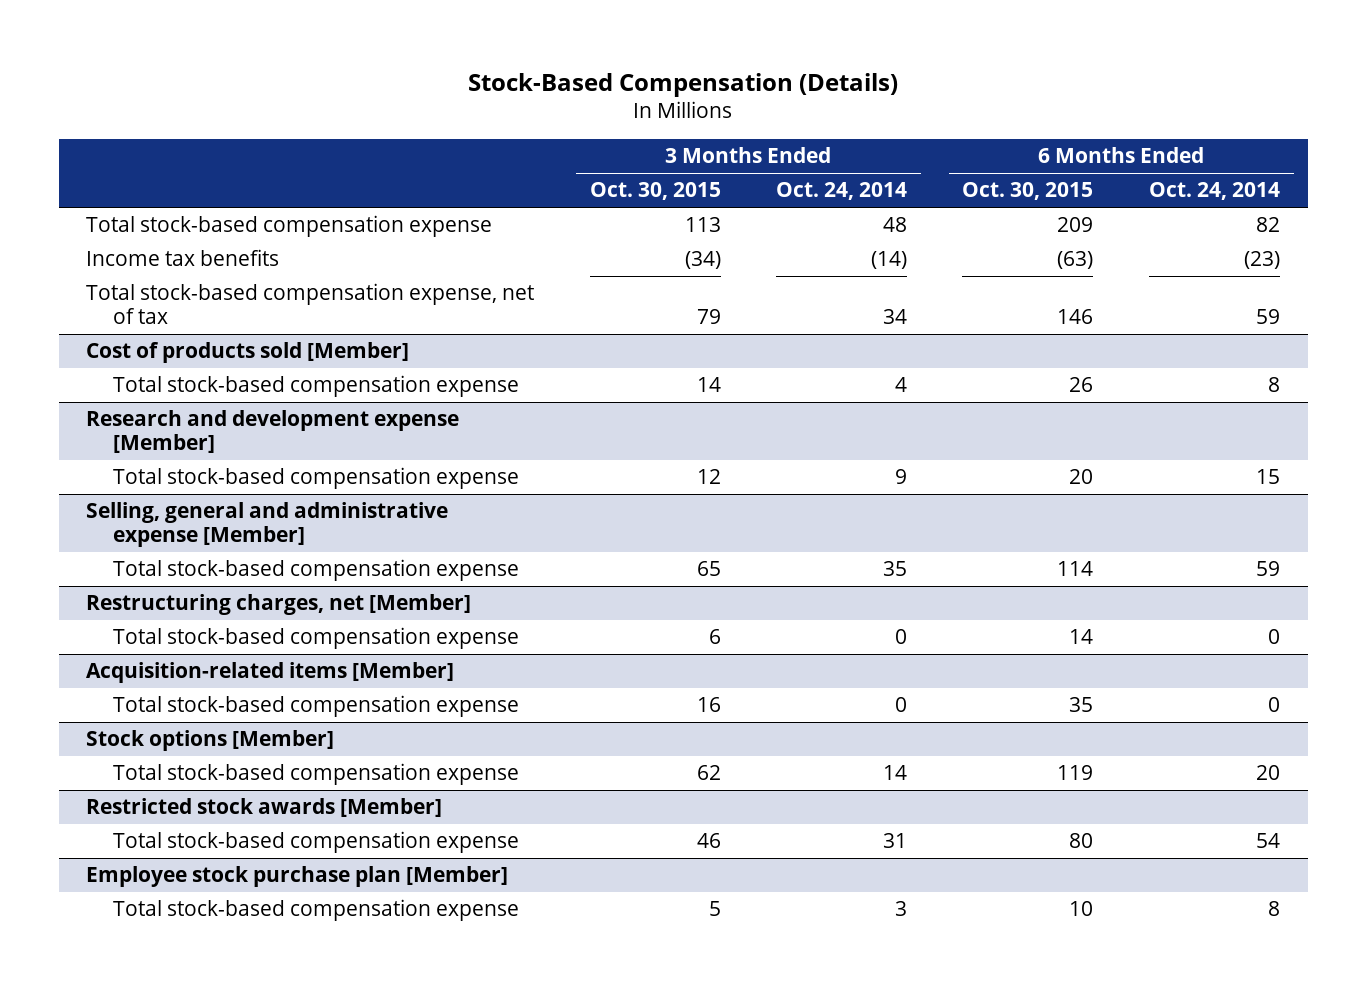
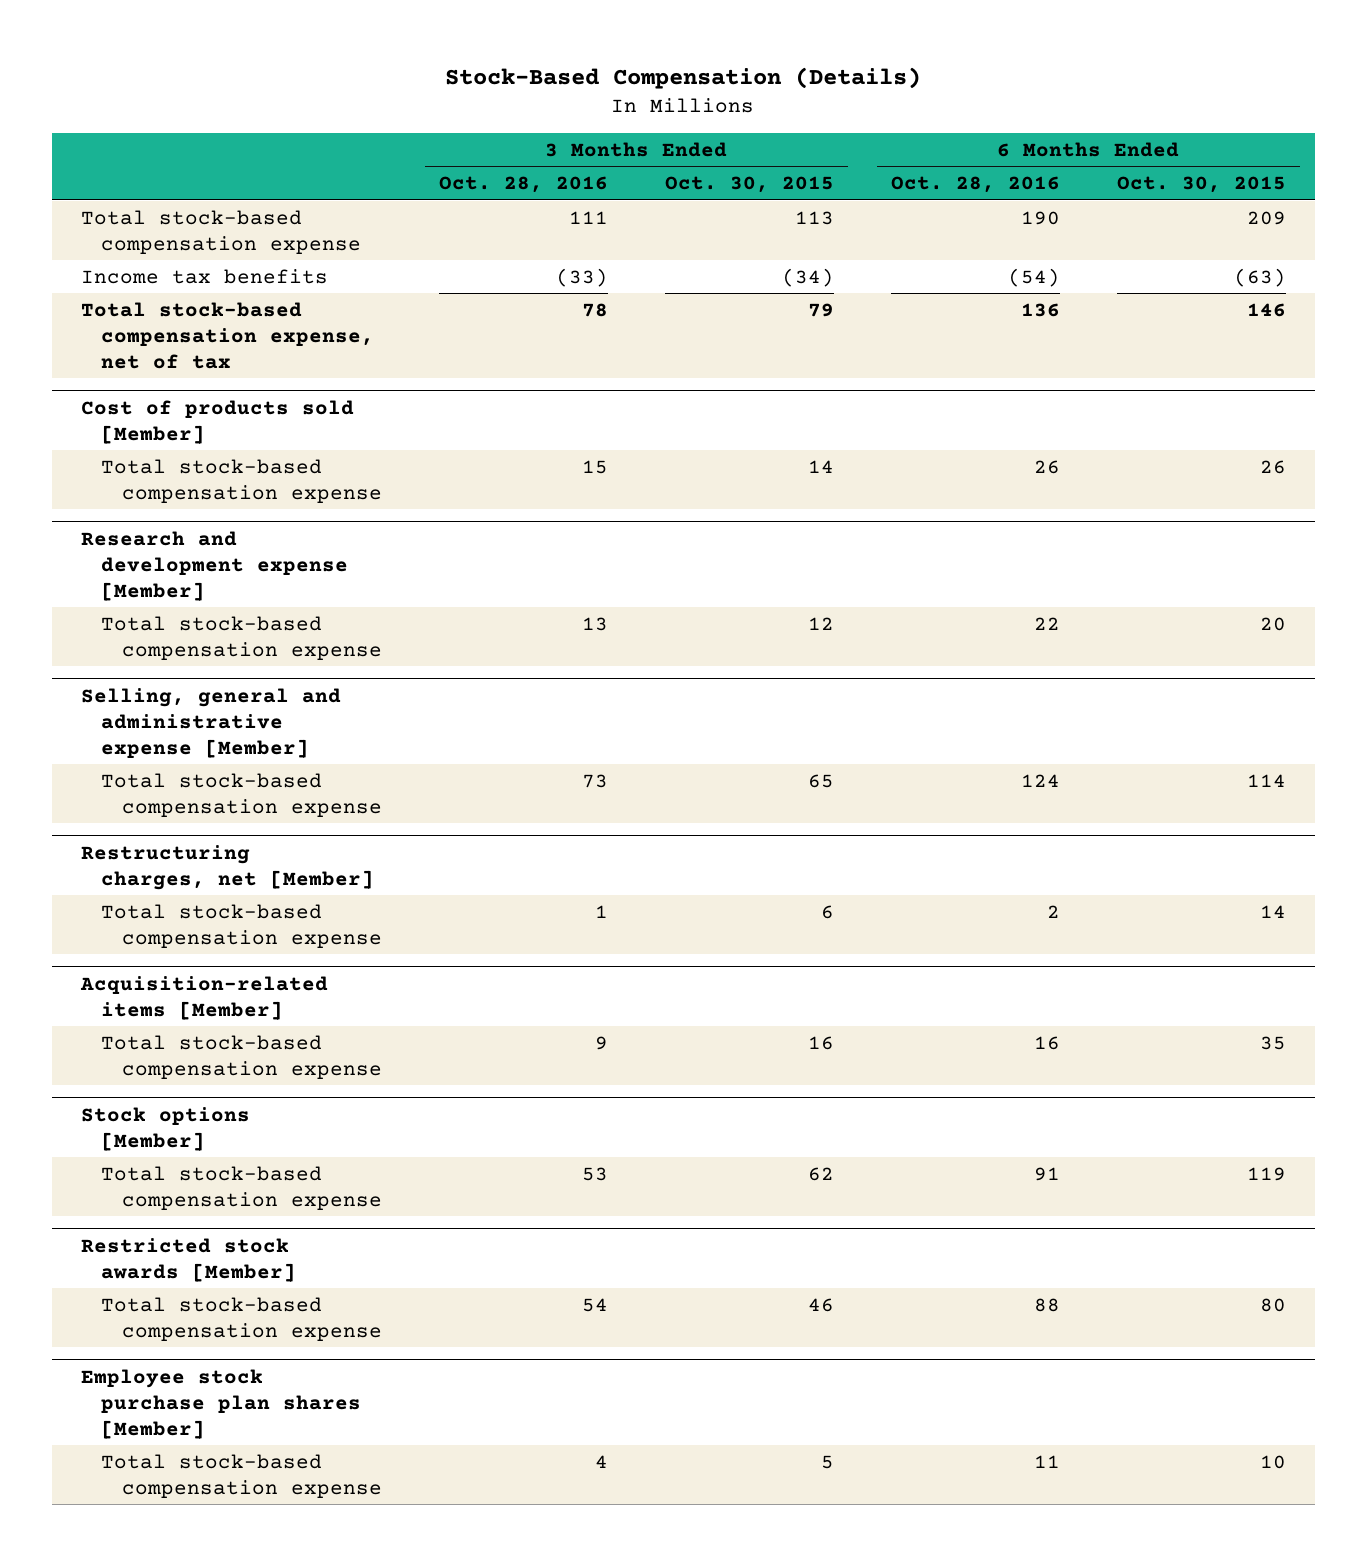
- | 3 Months Ended Oct. 30, 2015 | 3 Months Ended Oct. 24, 2014 | 6 Months Ended Oct. 30, 2015 | 6 Months Ended Oct. 24, 2014
+ | 3 Months Ended Oct. 28, 2016 | 3 Months Ended Oct. 30, 2015 | 6 Months Ended Oct. 28, 2016 | 6 Months Ended Oct. 30, 2015
- Employee stock purchase plan [Member]
+ Employee stock purchase plan shares [Member]

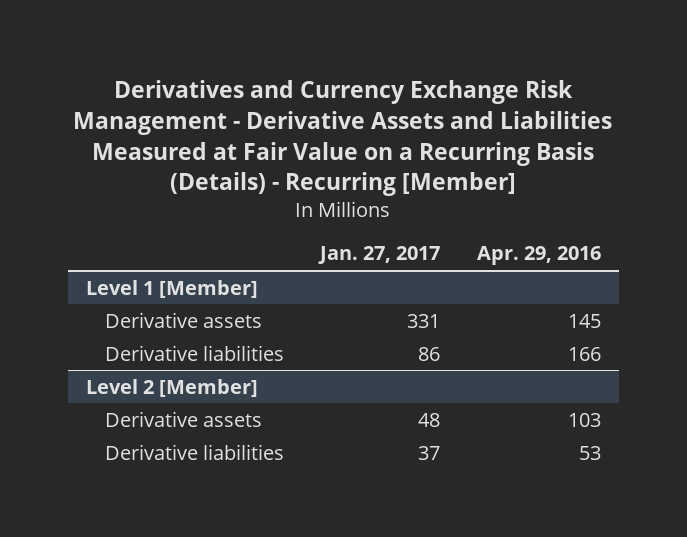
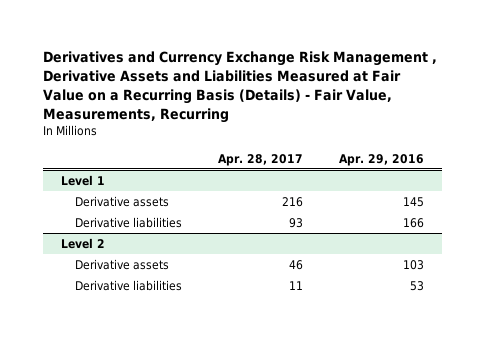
- Derivatives and Currency Exchange Risk Management - Derivative Assets and Liabilities Measured at Fair Value on a Recurring Basis (Details) - Recurring [Member]
+ Derivatives and Currency Exchange Risk Management , Derivative Assets and Liabilities Measured at Fair Value on a Recurring Basis (Details) - Fair Value, Measurements, Recurring
- | Jan. 27, 2017 | Apr. 29, 2016
+ | Apr. 28, 2017 | Apr. 29, 2016
- Level 1 [Member]
+ Level 1
- Level 2 [Member]
+ Level 2

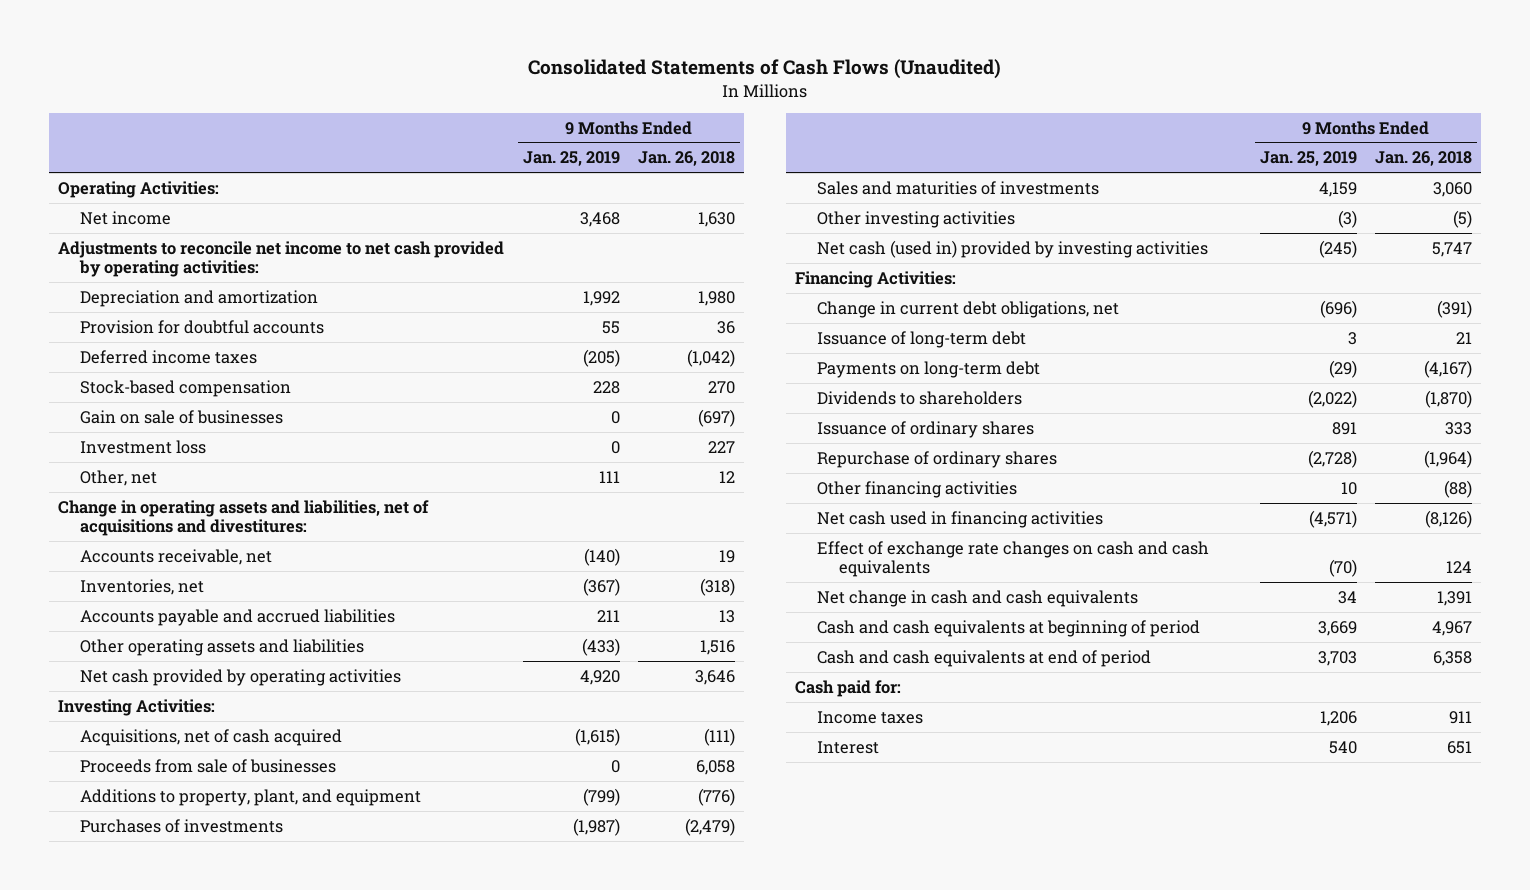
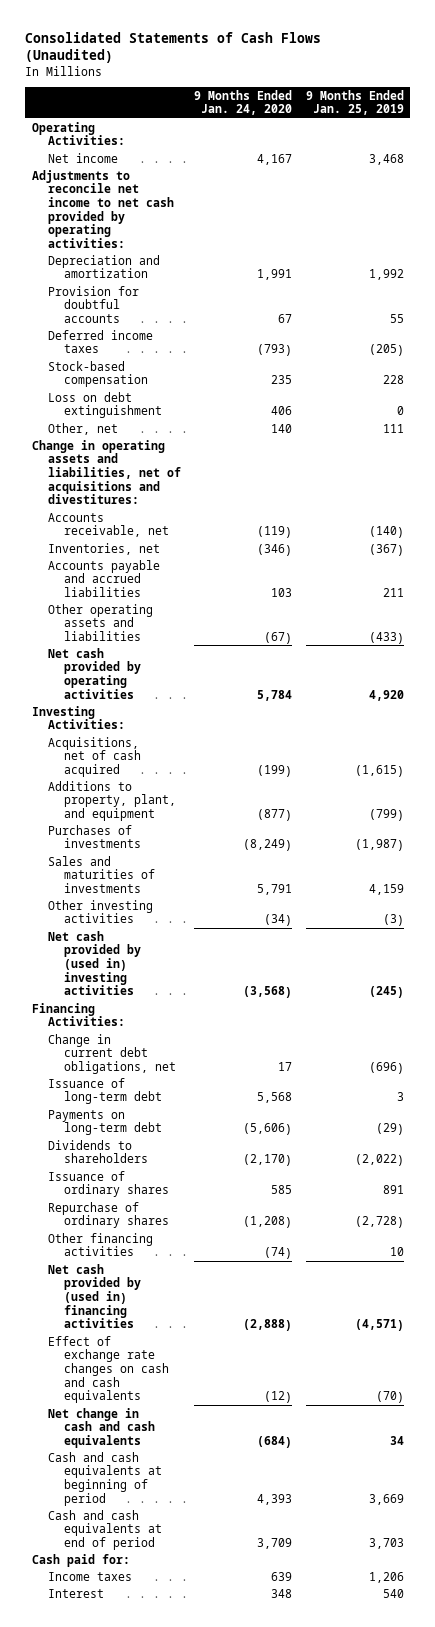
- | 9 Months Ended Jan. 25, 2019 | 9 Months Ended Jan. 26, 2018
+ | 9 Months Ended Jan. 24, 2020 | 9 Months Ended Jan. 25, 2019
- Gain on sale of businesses | 0 | (697)
- Investment loss | 0 | 227
+ Loss on debt extinguishment | 406 | 0
- Proceeds from sale of businesses | 0 | 6,058
- Net cash (used in) provided by investing activities | (245) | 5,747
+ Net cash provided by (used in) investing activities | (3,568) | (245)
- Net cash used in financing activities | (4,571) | (8,126)
+ Net cash provided by (used in) financing activities | (2,888) | (4,571)

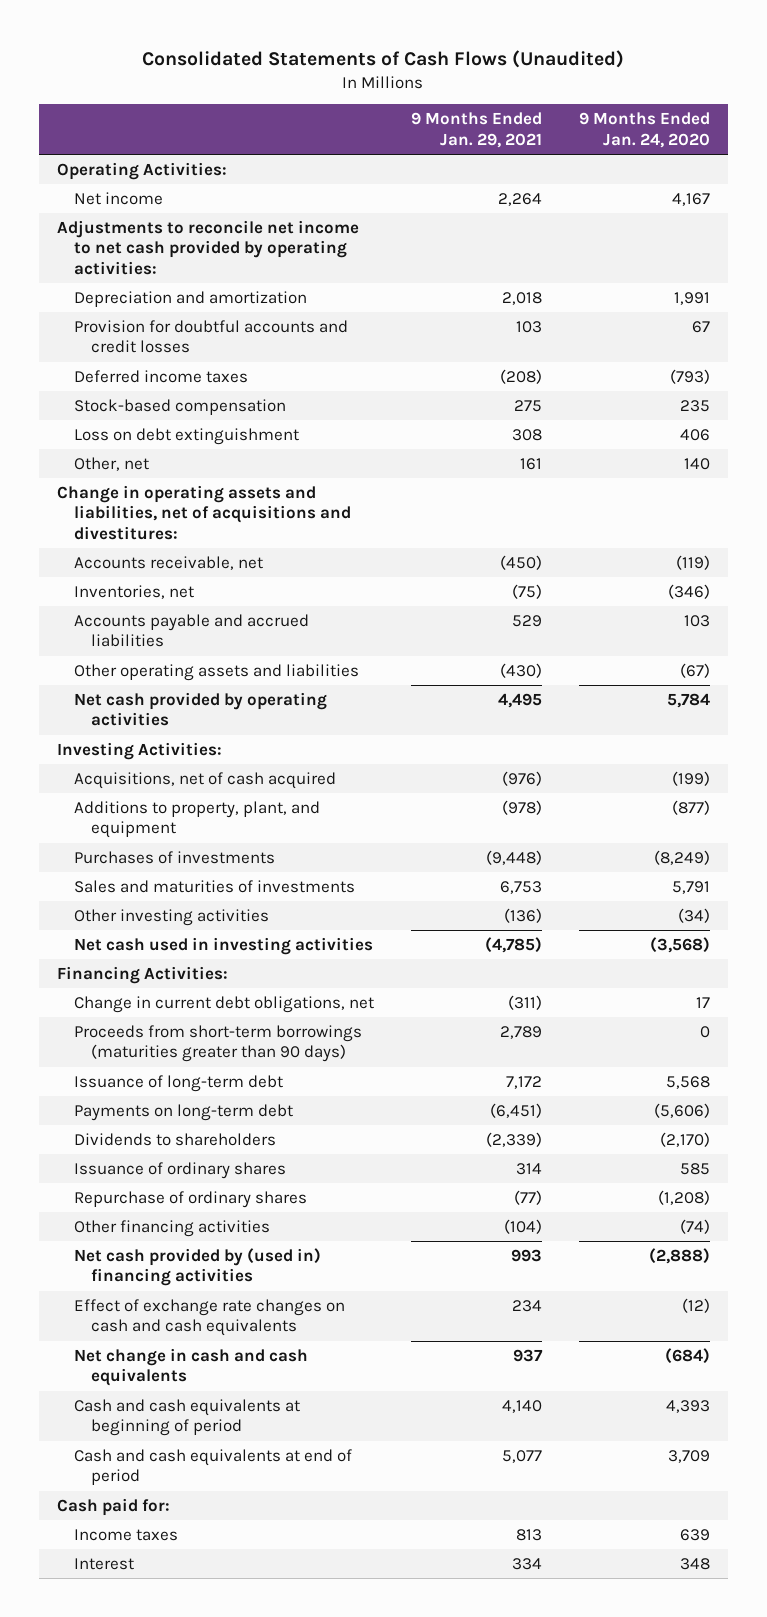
- | 9 Months Ended Jan. 24, 2020 | 9 Months Ended Jan. 25, 2019
+ | 9 Months Ended Jan. 29, 2021 | 9 Months Ended Jan. 24, 2020
- Provision for doubtful accounts | 67 | 55
+ Provision for doubtful accounts and credit losses | 103 | 67
- Net cash provided by (used in) investing activities | (3,568) | (245)
+ Net cash used in investing activities | (4,785) | (3,568)
+ Proceeds from short-term borrowings (maturities greater than 90 days) | 2,789 | 0

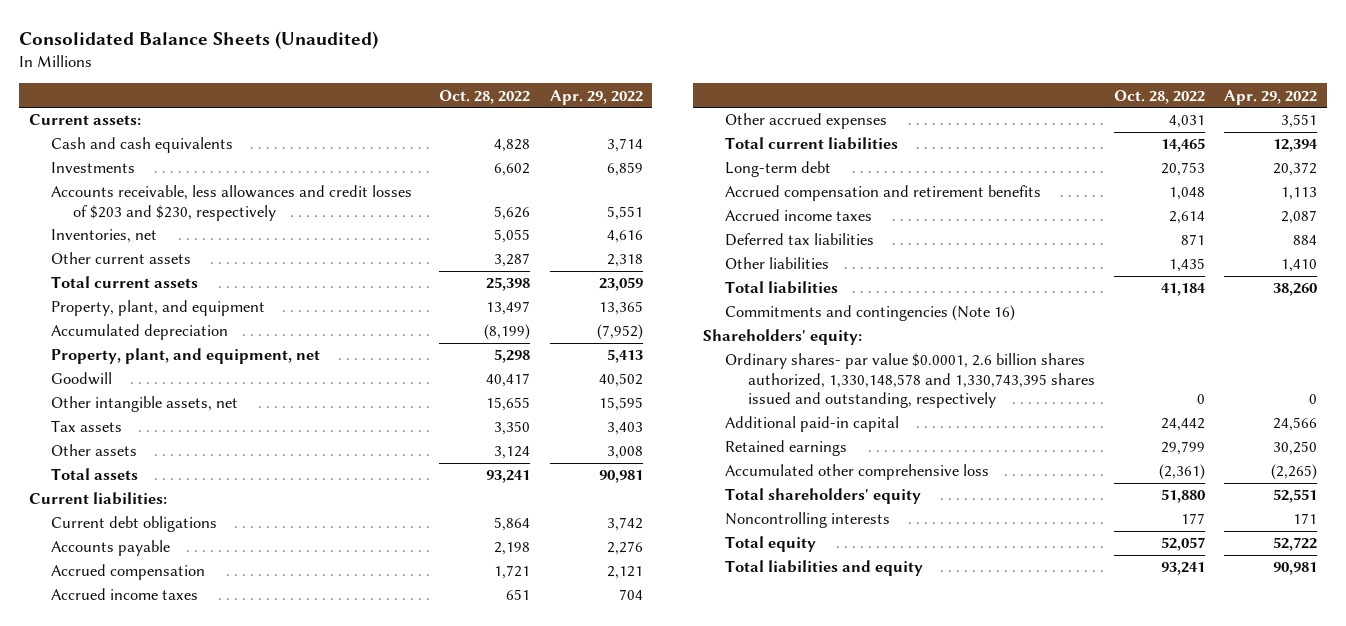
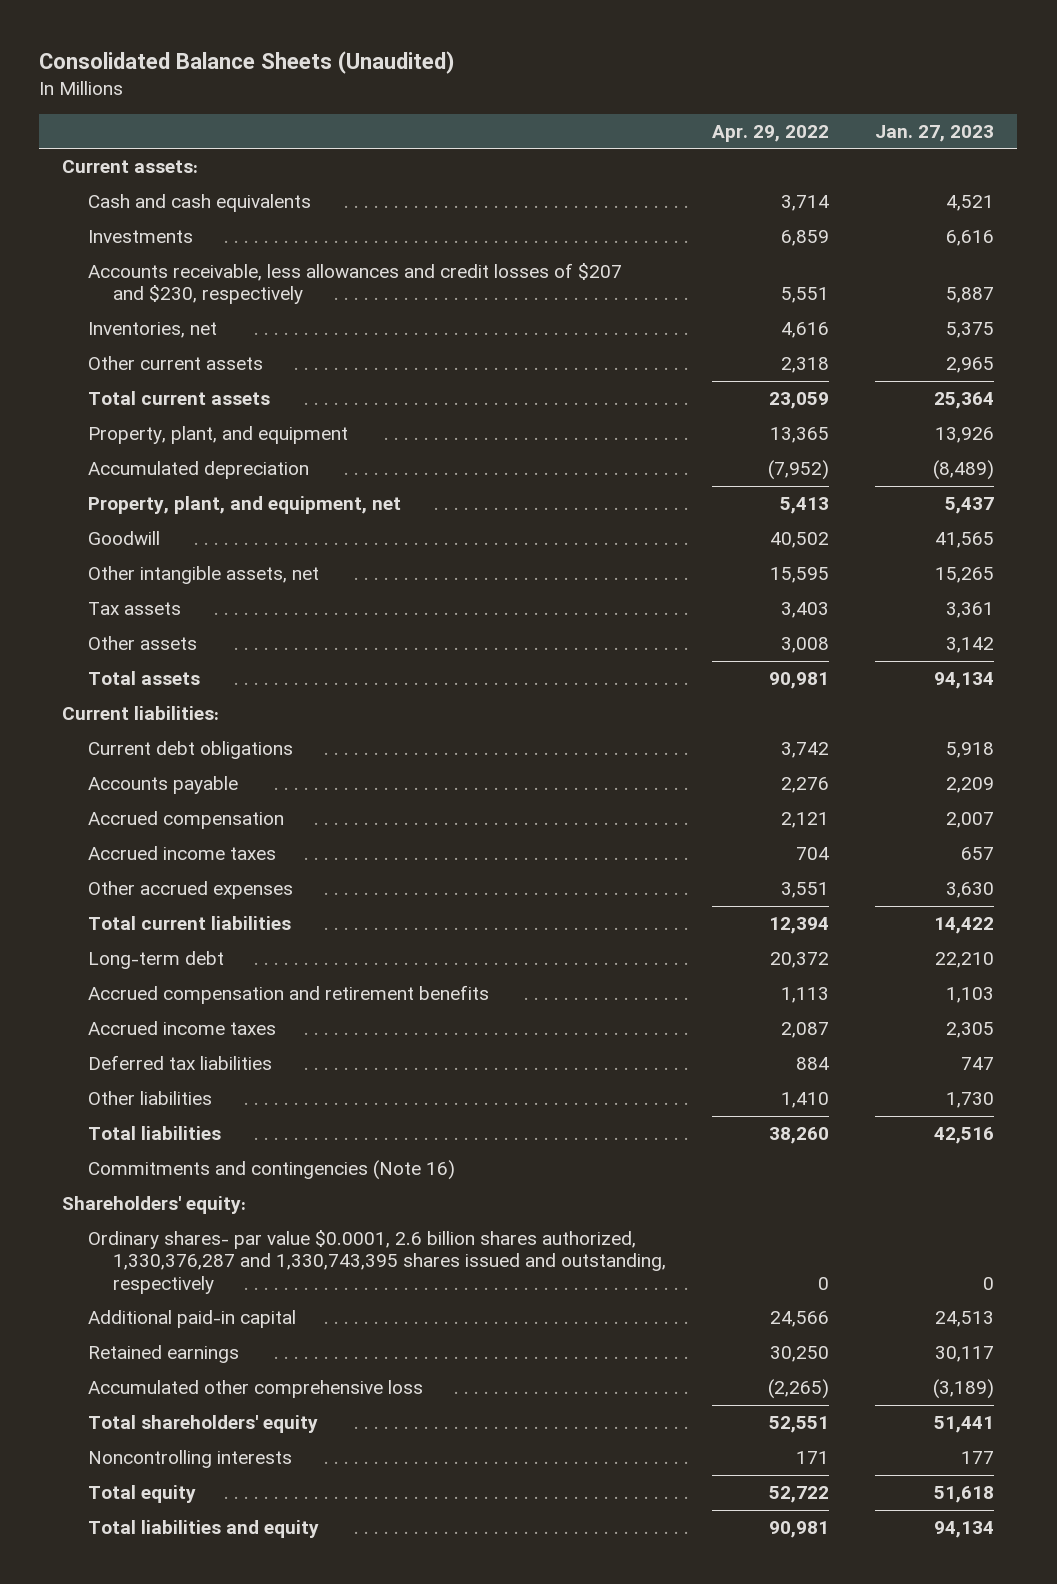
- | Oct. 28, 2022 | Apr. 29, 2022
+ | Apr. 29, 2022 | Jan. 27, 2023
- Accounts receivable, less allowances and credit losses of $203 and $230, respectively | 5,626 | 5,551
+ Accounts receivable, less allowances and credit losses of $207 and $230, respectively | 5,551 | 5,887
- Ordinary shares- par value $0.0001, 2.6 billion shares authorized, 1,330,148,578 and 1,330,743,395 shares issued and outstanding, respectively | 0 | 0
+ Ordinary shares- par value $0.0001, 2.6 billion shares authorized, 1,330,376,287 and 1,330,743,395 shares issued and outstanding, respectively | 0 | 0

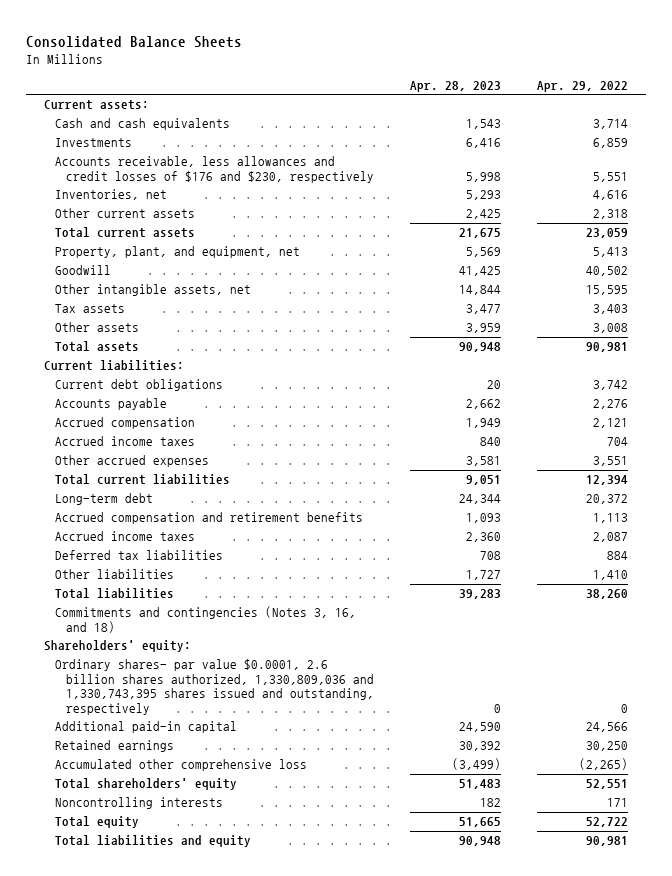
- Consolidated Balance Sheets (Unaudited)
+ Consolidated Balance Sheets
- | Apr. 29, 2022 | Jan. 27, 2023
+ | Apr. 28, 2023 | Apr. 29, 2022
- Accounts receivable, less allowances and credit losses of $207 and $230, respectively | 5,551 | 5,887
+ Accounts receivable, less allowances and credit losses of $176 and $230, respectively | 5,998 | 5,551
- Property, plant, and equipment | 13,365 | 13,926
- Accumulated depreciation | (7,952) | (8,489)
- Commitments and contingencies (Note 16)
+ Commitments and contingencies (Notes 3, 16, and 18)
- Ordinary shares- par value $0.0001, 2.6 billion shares authorized, 1,330,376,287 and 1,330,743,395 shares issued and outstanding, respectively | 0 | 0
+ Ordinary shares- par value $0.0001, 2.6 billion shares authorized, 1,330,809,036 and 1,330,743,395 shares issued and outstanding, respectively | 0 | 0

